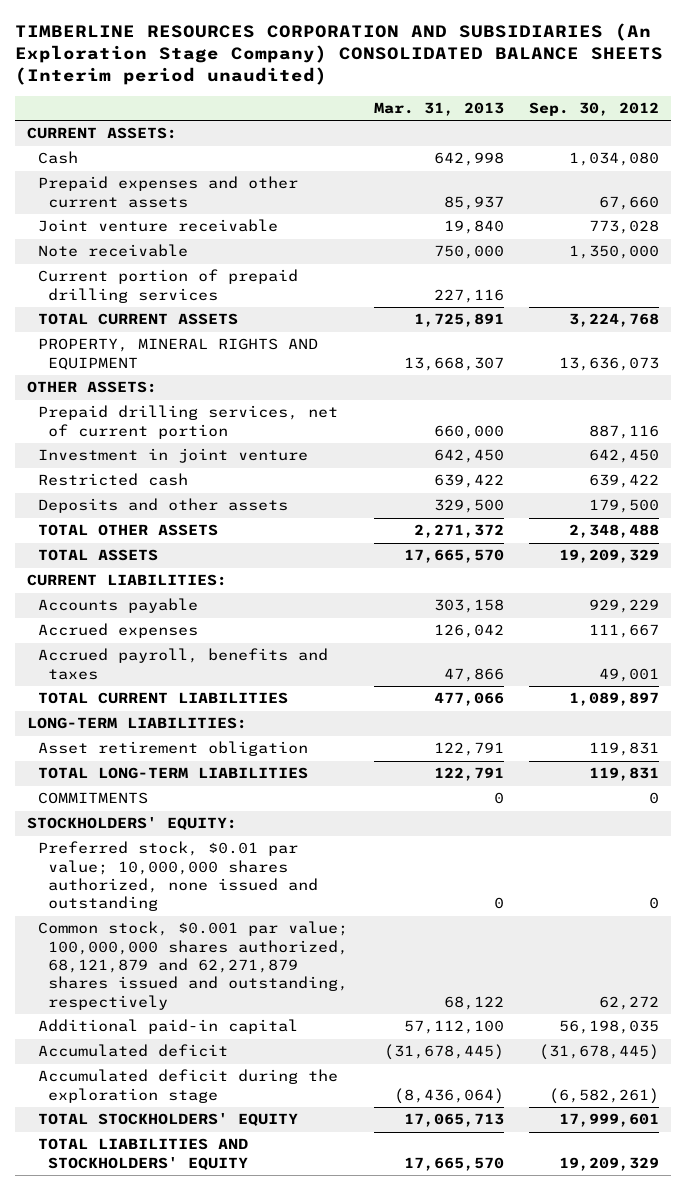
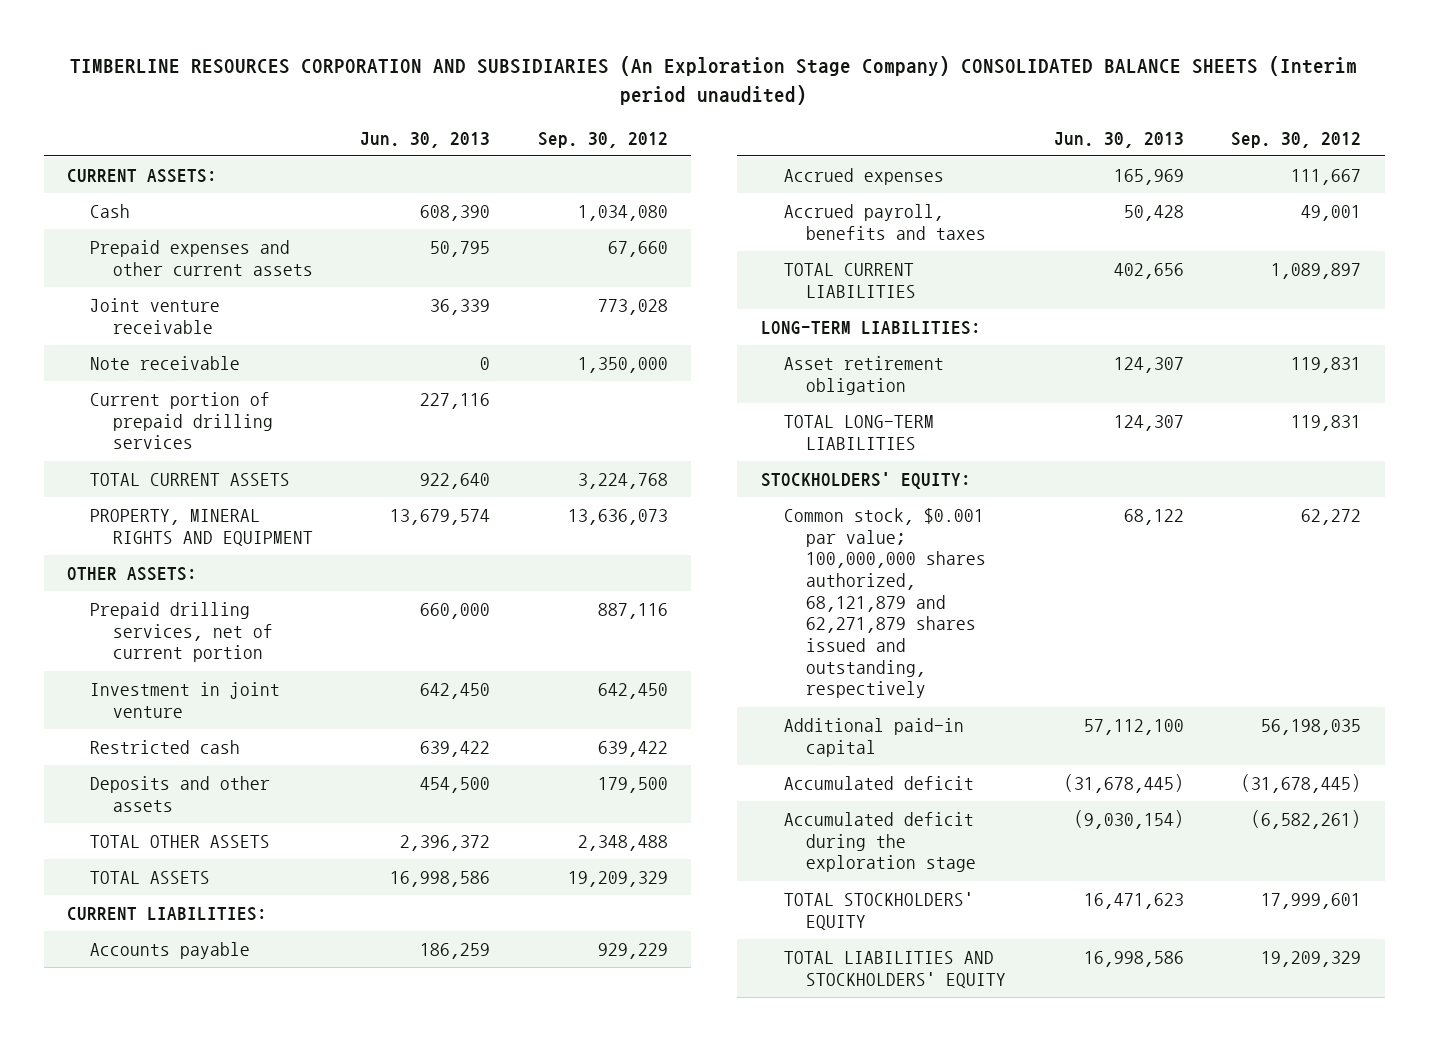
- | Mar. 31, 2013 | Sep. 30, 2012
+ | Jun. 30, 2013 | Sep. 30, 2012
- COMMITMENTS | 0 | 0
- Preferred stock, $0.01 par value; 10,000,000 shares authorized, none issued and outstanding | 0 | 0

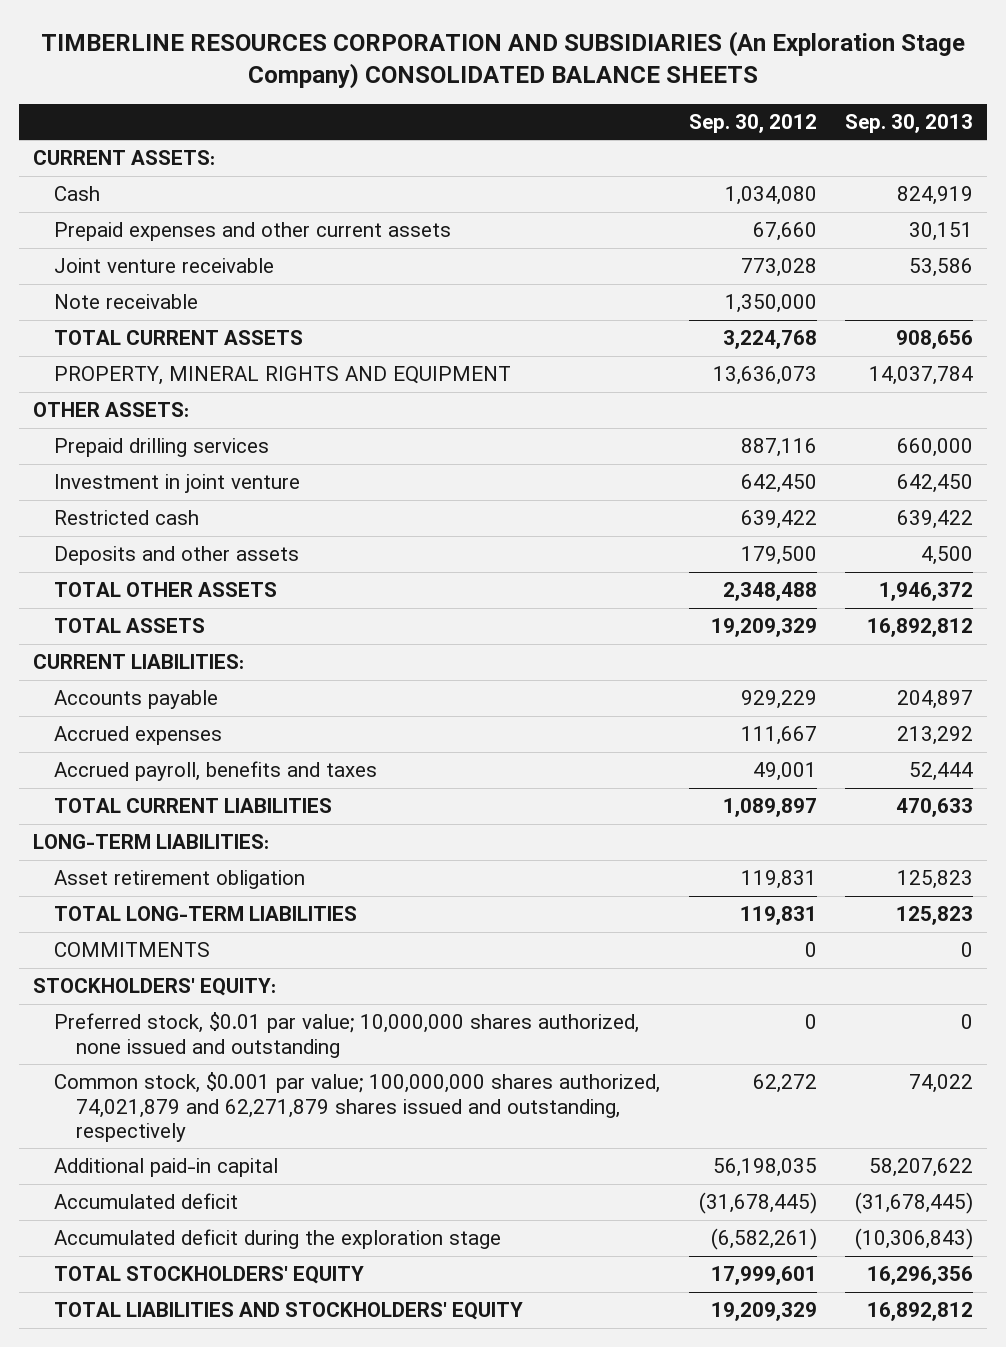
- TIMBERLINE RESOURCES CORPORATION AND SUBSIDIARIES (An Exploration Stage Company) CONSOLIDATED BALANCE SHEETS (Interim period unaudited)
+ TIMBERLINE RESOURCES CORPORATION AND SUBSIDIARIES (An Exploration Stage Company) CONSOLIDATED BALANCE SHEETS
- | Jun. 30, 2013 | Sep. 30, 2012
+ | Sep. 30, 2012 | Sep. 30, 2013
- Current portion of prepaid drilling services | 227,116 |
- Prepaid drilling services, net of current portion | 660,000 | 887,116
+ Prepaid drilling services | 887,116 | 660,000
+ COMMITMENTS | 0 | 0
- Common stock, $0.001 par value; 100,000,000 shares authorized, 68,121,879 and 62,271,879 shares issued and outstanding, respectively | 68,122 | 62,272
+ Preferred stock, $0.01 par value; 10,000,000 shares authorized, none issued and outstanding | 0 | 0
+ Common stock, $0.001 par value; 100,000,000 shares authorized, 74,021,879 and 62,271,879 shares issued and outstanding, respectively | 62,272 | 74,022

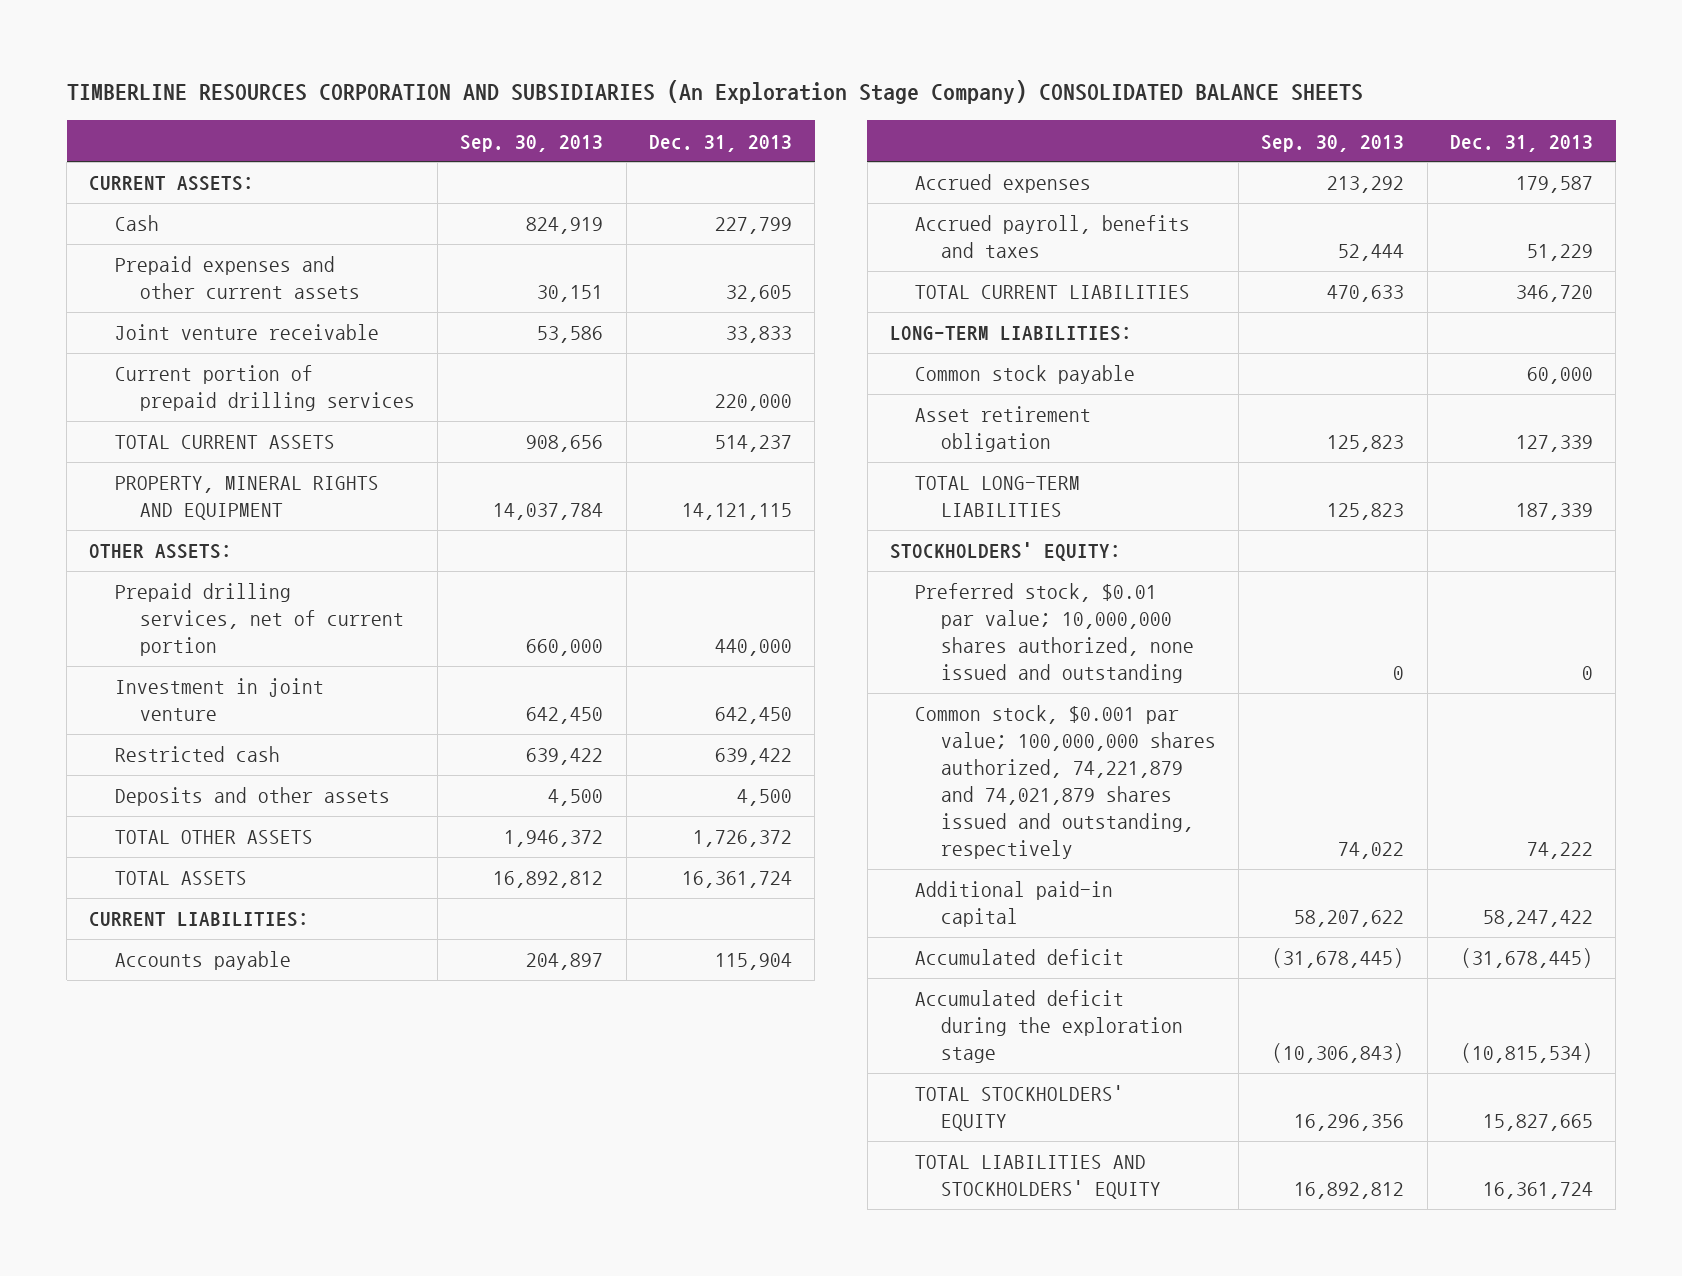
- | Sep. 30, 2012 | Sep. 30, 2013
+ | Sep. 30, 2013 | Dec. 31, 2013
- Note receivable | 1,350,000 |
+ Current portion of prepaid drilling services | | 220,000
- Prepaid drilling services | 887,116 | 660,000
+ Prepaid drilling services, net of current portion | 660,000 | 440,000
+ Common stock payable | | 60,000
- COMMITMENTS | 0 | 0
- Common stock, $0.001 par value; 100,000,000 shares authorized, 74,021,879 and 62,271,879 shares issued and outstanding, respectively | 62,272 | 74,022
+ Common stock, $0.001 par value; 100,000,000 shares authorized, 74,221,879 and 74,021,879 shares issued and outstanding, respectively | 74,022 | 74,222

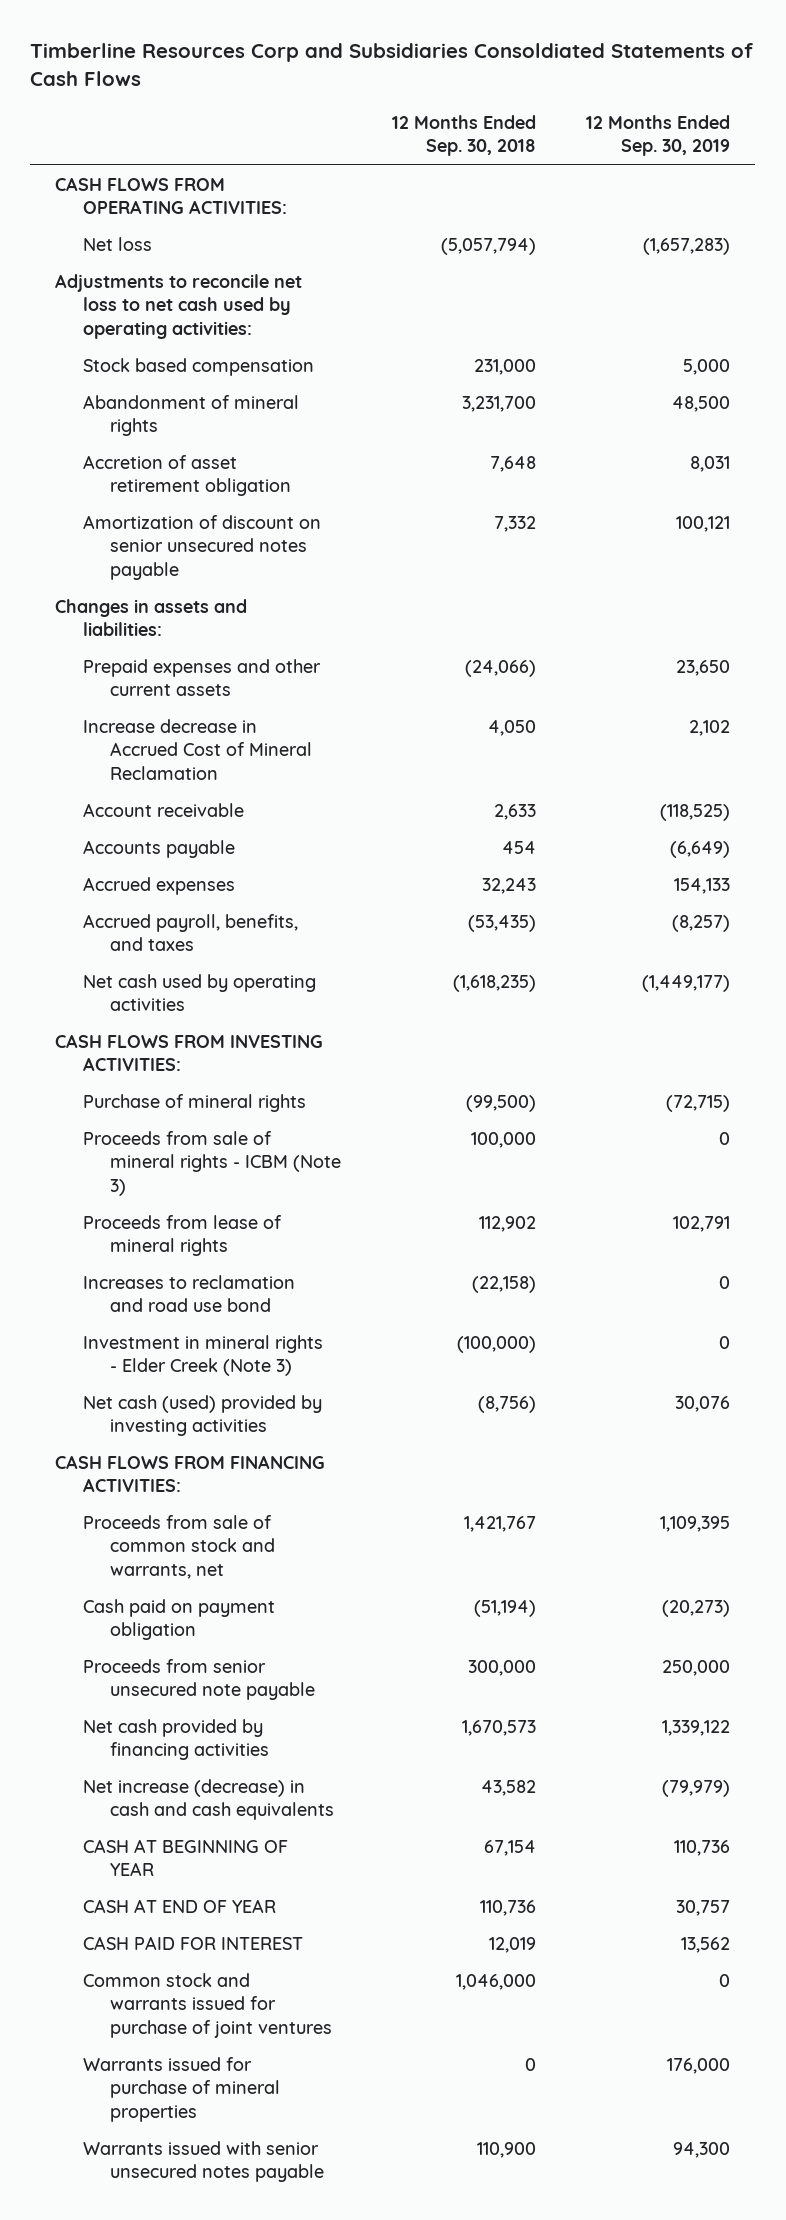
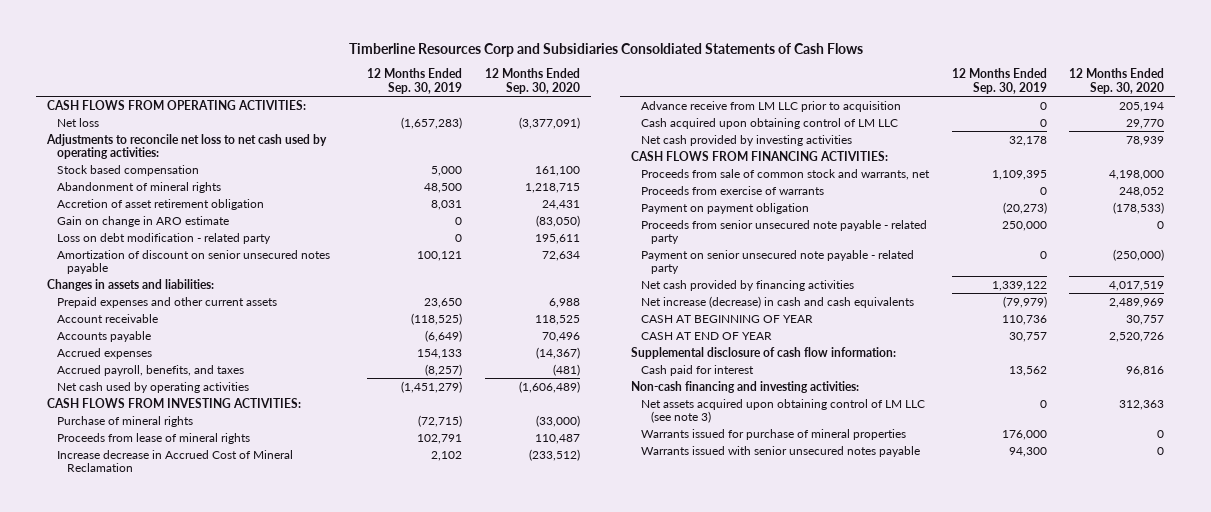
- | 12 Months Ended Sep. 30, 2018 | 12 Months Ended Sep. 30, 2019
+ | 12 Months Ended Sep. 30, 2019 | 12 Months Ended Sep. 30, 2020
+ Gain on change in ARO estimate | 0 | (83,050)
+ Loss on debt modification - related party | 0 | 195,611
- Net cash used by operating activities | (1,618,235) | (1,449,177)
+ Net cash used by operating activities | (1,451,279) | (1,606,489)
- Proceeds from sale of mineral rights - ICBM (Note 3) | 100,000 | 0
- Increases to reclamation and road use bond | (22,158) | 0
- Investment in mineral rights - Elder Creek (Note 3) | (100,000) | 0
- Net cash (used) provided by investing activities | (8,756) | 30,076
moved down: Increase decrease in Accrued Cost of Mineral Reclamation | 2,102 | (233,512)
+ Advance receive from LM LLC prior to acquisition | 0 | 205,194
+ Cash acquired upon obtaining control of LM LLC | 0 | 29,770
+ Net cash provided by investing activities | 32,178 | 78,939
- Cash paid on payment obligation | (51,194) | (20,273)
- Proceeds from senior unsecured note payable | 300,000 | 250,000
+ Proceeds from exercise of warrants | 0 | 248,052
+ Payment on payment obligation | (20,273) | (178,533)
+ Proceeds from senior unsecured note payable - related party | 250,000 | 0
+ Payment on senior unsecured note payable - related party | 0 | (250,000)
- CASH PAID FOR INTEREST | 12,019 | 13,562
- Common stock and warrants issued for purchase of joint ventures | 1,046,000 | 0
+ Supplemental disclosure of cash flow information:
+ Cash paid for interest | 13,562 | 96,816
+ Non-cash financing and investing activities:
+ Net assets acquired upon obtaining control of LM LLC (see note 3) | 0 | 312,363

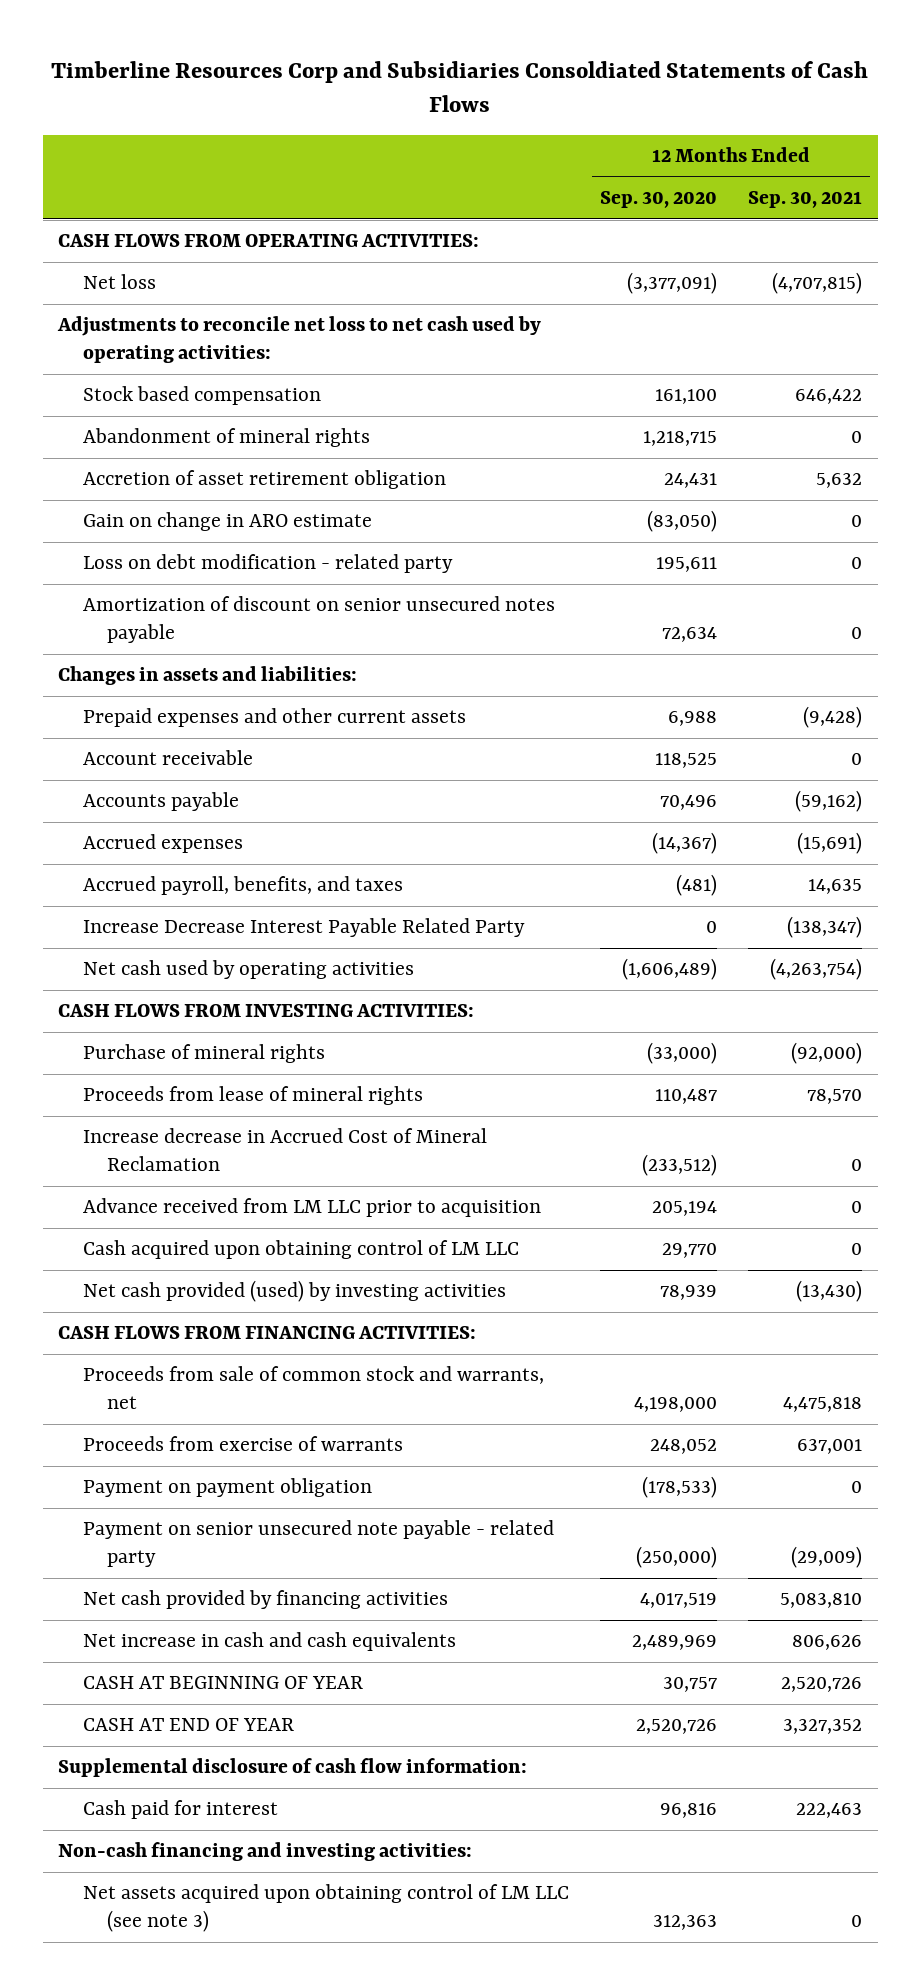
- | 12 Months Ended Sep. 30, 2019 | 12 Months Ended Sep. 30, 2020
+ | 12 Months Ended Sep. 30, 2020 | 12 Months Ended Sep. 30, 2021
+ Increase Decrease Interest Payable Related Party | 0 | (138,347)
- Advance receive from LM LLC prior to acquisition | 0 | 205,194
+ Advance received from LM LLC prior to acquisition | 205,194 | 0
- Net cash provided by investing activities | 32,178 | 78,939
+ Net cash provided (used) by investing activities | 78,939 | (13,430)
- Proceeds from senior unsecured note payable - related party | 250,000 | 0
- Net increase (decrease) in cash and cash equivalents | (79,979) | 2,489,969
+ Net increase in cash and cash equivalents | 2,489,969 | 806,626
- Warrants issued for purchase of mineral properties | 176,000 | 0
- Warrants issued with senior unsecured notes payable | 94,300 | 0

